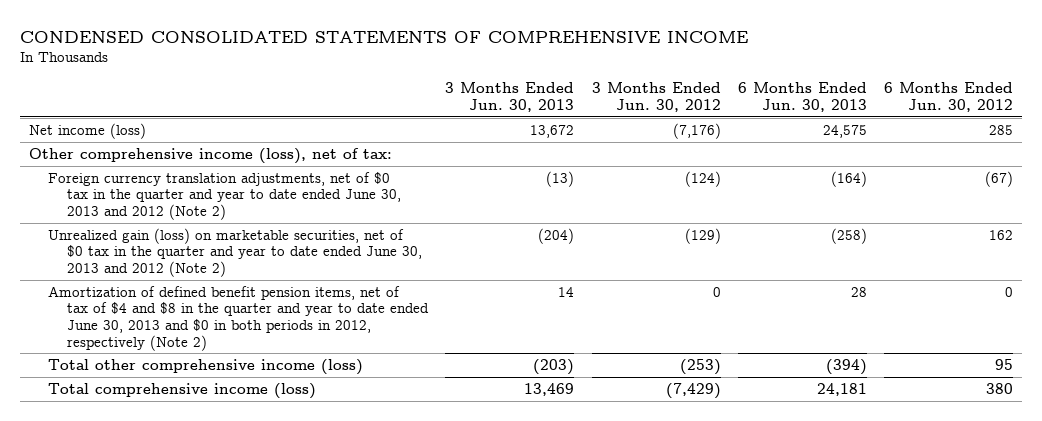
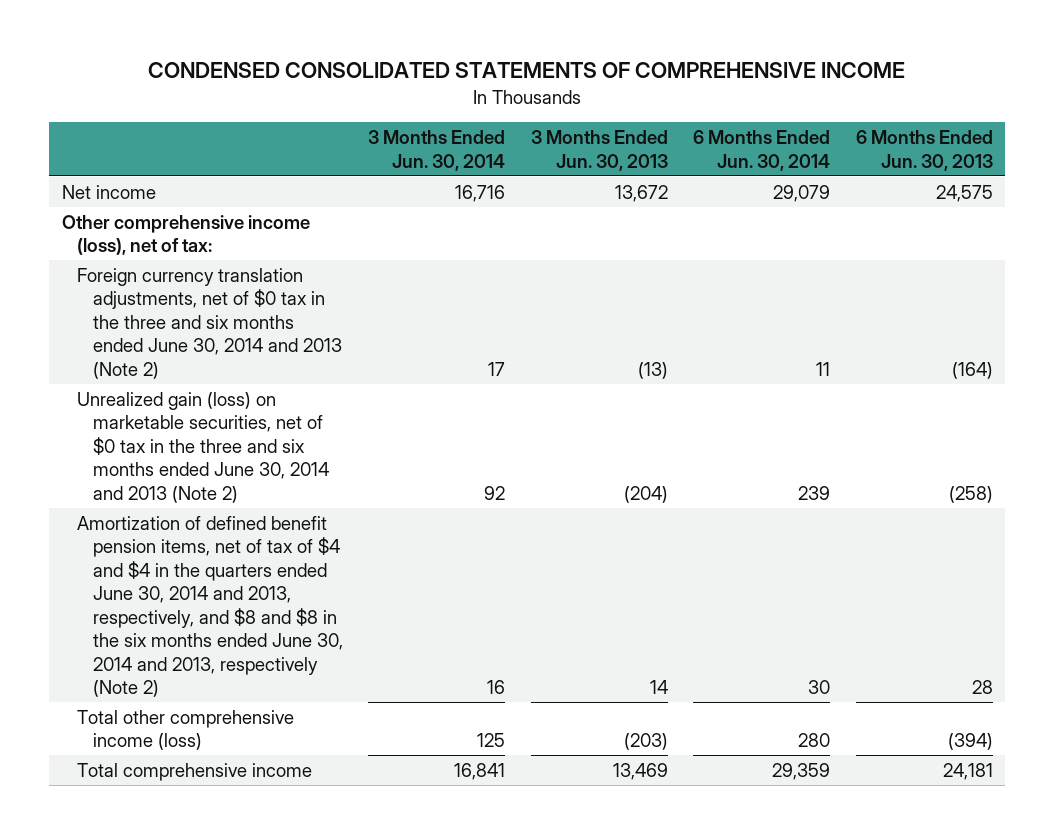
- | 3 Months Ended Jun. 30, 2013 | 3 Months Ended Jun. 30, 2012 | 6 Months Ended Jun. 30, 2013 | 6 Months Ended Jun. 30, 2012
+ | 3 Months Ended Jun. 30, 2014 | 3 Months Ended Jun. 30, 2013 | 6 Months Ended Jun. 30, 2014 | 6 Months Ended Jun. 30, 2013
- Net income (loss) | 13,672 | (7,176) | 24,575 | 285
+ Net income | 16,716 | 13,672 | 29,079 | 24,575
- Foreign currency translation adjustments, net of $0 tax in the quarter and year to date ended June 30, 2013 and 2012 (Note 2) | (13) | (124) | (164) | (67)
- Unrealized gain (loss) on marketable securities, net of $0 tax in the quarter and year to date ended June 30, 2013 and 2012 (Note 2) | (204) | (129) | (258) | 162
- Amortization of defined benefit pension items, net of tax of $4 and $8 in the quarter and year to date ended June 30, 2013 and $0 in both periods in 2012, respectively (Note 2) | 14 | 0 | 28 | 0
+ Foreign currency translation adjustments, net of $0 tax in the three and six months ended June 30, 2014 and 2013 (Note 2) | 17 | (13) | 11 | (164)
+ Unrealized gain (loss) on marketable securities, net of $0 tax in the three and six months ended June 30, 2014 and 2013 (Note 2) | 92 | (204) | 239 | (258)
+ Amortization of defined benefit pension items, net of tax of $4 and $4 in the quarters ended June 30, 2014 and 2013, respectively, and $8 and $8 in the six months ended June 30, 2014 and 2013, respectively (Note 2) | 16 | 14 | 30 | 28
- Total comprehensive income (loss) | 13,469 | (7,429) | 24,181 | 380
+ Total comprehensive income | 16,841 | 13,469 | 29,359 | 24,181

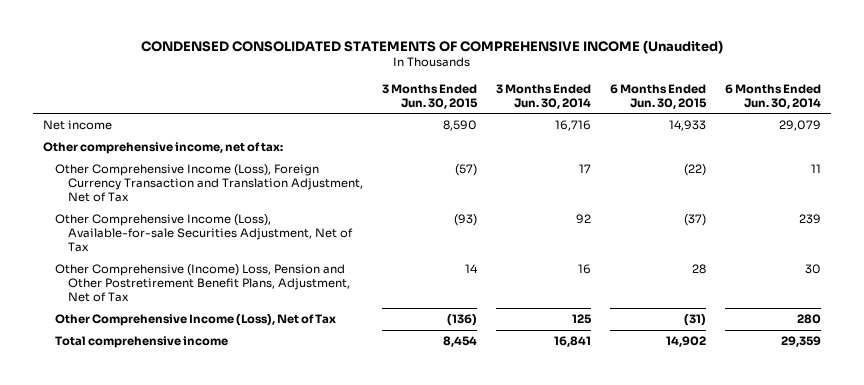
- CONDENSED CONSOLIDATED STATEMENTS OF COMPREHENSIVE INCOME
+ CONDENSED CONSOLIDATED STATEMENTS OF COMPREHENSIVE INCOME (Unaudited)
- | 3 Months Ended Jun. 30, 2014 | 3 Months Ended Jun. 30, 2013 | 6 Months Ended Jun. 30, 2014 | 6 Months Ended Jun. 30, 2013
+ | 3 Months Ended Jun. 30, 2015 | 3 Months Ended Jun. 30, 2014 | 6 Months Ended Jun. 30, 2015 | 6 Months Ended Jun. 30, 2014
- Other comprehensive income (loss), net of tax:
- Foreign currency translation adjustments, net of $0 tax in the three and six months ended June 30, 2014 and 2013 (Note 2) | 17 | (13) | 11 | (164)
- Unrealized gain (loss) on marketable securities, net of $0 tax in the three and six months ended June 30, 2014 and 2013 (Note 2) | 92 | (204) | 239 | (258)
- Amortization of defined benefit pension items, net of tax of $4 and $4 in the quarters ended June 30, 2014 and 2013, respectively, and $8 and $8 in the six months ended June 30, 2014 and 2013, respectively (Note 2) | 16 | 14 | 30 | 28
- Total other comprehensive income (loss) | 125 | (203) | 280 | (394)
+ Other comprehensive income, net of tax:
+ Other Comprehensive Income (Loss), Foreign Currency Transaction and Translation Adjustment, Net of Tax | (57) | 17 | (22) | 11
+ Other Comprehensive Income (Loss), Available-for-sale Securities Adjustment, Net of Tax | (93) | 92 | (37) | 239
+ Other Comprehensive (Income) Loss, Pension and Other Postretirement Benefit Plans, Adjustment, Net of Tax | 14 | 16 | 28 | 30
+ Other Comprehensive Income (Loss), Net of Tax | (136) | 125 | (31) | 280

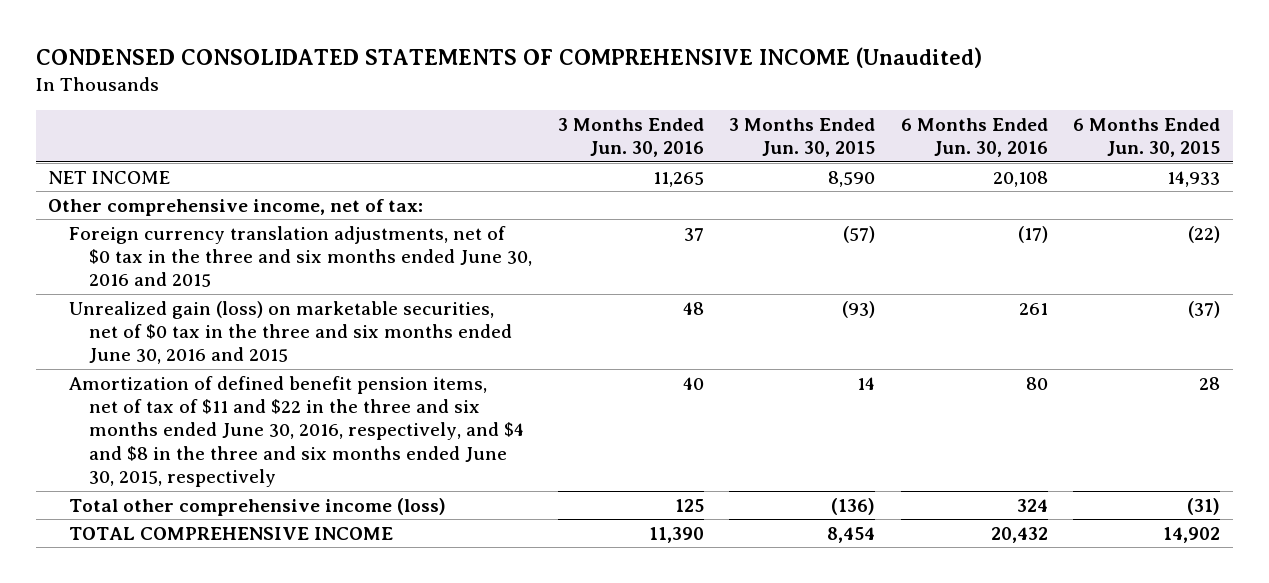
- | 3 Months Ended Jun. 30, 2015 | 3 Months Ended Jun. 30, 2014 | 6 Months Ended Jun. 30, 2015 | 6 Months Ended Jun. 30, 2014
+ | 3 Months Ended Jun. 30, 2016 | 3 Months Ended Jun. 30, 2015 | 6 Months Ended Jun. 30, 2016 | 6 Months Ended Jun. 30, 2015
- Net income | 8,590 | 16,716 | 14,933 | 29,079
+ NET INCOME | 11,265 | 8,590 | 20,108 | 14,933
- Other Comprehensive Income (Loss), Foreign Currency Transaction and Translation Adjustment, Net of Tax | (57) | 17 | (22) | 11
- Other Comprehensive Income (Loss), Available-for-sale Securities Adjustment, Net of Tax | (93) | 92 | (37) | 239
- Other Comprehensive (Income) Loss, Pension and Other Postretirement Benefit Plans, Adjustment, Net of Tax | 14 | 16 | 28 | 30
- Other Comprehensive Income (Loss), Net of Tax | (136) | 125 | (31) | 280
- Total comprehensive income | 8,454 | 16,841 | 14,902 | 29,359
+ Foreign currency translation adjustments, net of $0 tax in the three and six months ended June 30, 2016 and 2015 | 37 | (57) | (17) | (22)
+ Unrealized gain (loss) on marketable securities, net of $0 tax in the three and six months ended June 30, 2016 and 2015 | 48 | (93) | 261 | (37)
+ Amortization of defined benefit pension items, net of tax of $11 and $22 in the three and six months ended June 30, 2016, respectively, and $4 and $8 in the three and six months ended June 30, 2015, respectively | 40 | 14 | 80 | 28
+ Total other comprehensive income (loss) | 125 | (136) | 324 | (31)
+ TOTAL COMPREHENSIVE INCOME | 11,390 | 8,454 | 20,432 | 14,902

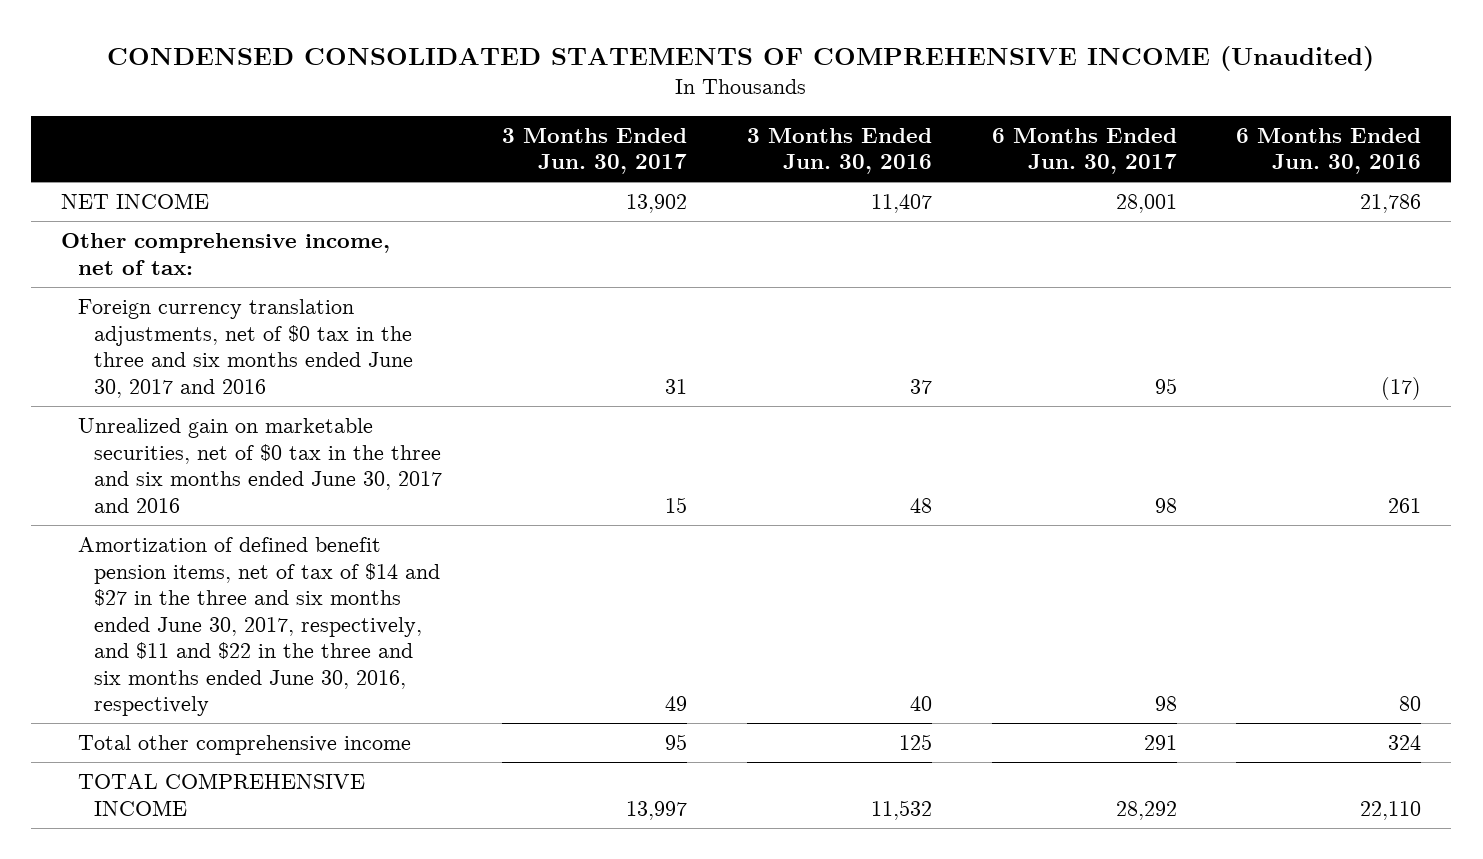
- | 3 Months Ended Jun. 30, 2016 | 3 Months Ended Jun. 30, 2015 | 6 Months Ended Jun. 30, 2016 | 6 Months Ended Jun. 30, 2015
+ | 3 Months Ended Jun. 30, 2017 | 3 Months Ended Jun. 30, 2016 | 6 Months Ended Jun. 30, 2017 | 6 Months Ended Jun. 30, 2016
- NET INCOME | 11,265 | 8,590 | 20,108 | 14,933
+ NET INCOME | 13,902 | 11,407 | 28,001 | 21,786
- Foreign currency translation adjustments, net of $0 tax in the three and six months ended June 30, 2016 and 2015 | 37 | (57) | (17) | (22)
- Unrealized gain (loss) on marketable securities, net of $0 tax in the three and six months ended June 30, 2016 and 2015 | 48 | (93) | 261 | (37)
- Amortization of defined benefit pension items, net of tax of $11 and $22 in the three and six months ended June 30, 2016, respectively, and $4 and $8 in the three and six months ended June 30, 2015, respectively | 40 | 14 | 80 | 28
- Total other comprehensive income (loss) | 125 | (136) | 324 | (31)
- TOTAL COMPREHENSIVE INCOME | 11,390 | 8,454 | 20,432 | 14,902
+ Foreign currency translation adjustments, net of $0 tax in the three and six months ended June 30, 2017 and 2016 | 31 | 37 | 95 | (17)
+ Unrealized gain on marketable securities, net of $0 tax in the three and six months ended June 30, 2017 and 2016 | 15 | 48 | 98 | 261
+ Amortization of defined benefit pension items, net of tax of $14 and $27 in the three and six months ended June 30, 2017, respectively, and $11 and $22 in the three and six months ended June 30, 2016, respectively | 49 | 40 | 98 | 80
+ Total other comprehensive income | 95 | 125 | 291 | 324
+ TOTAL COMPREHENSIVE INCOME | 13,997 | 11,532 | 28,292 | 22,110

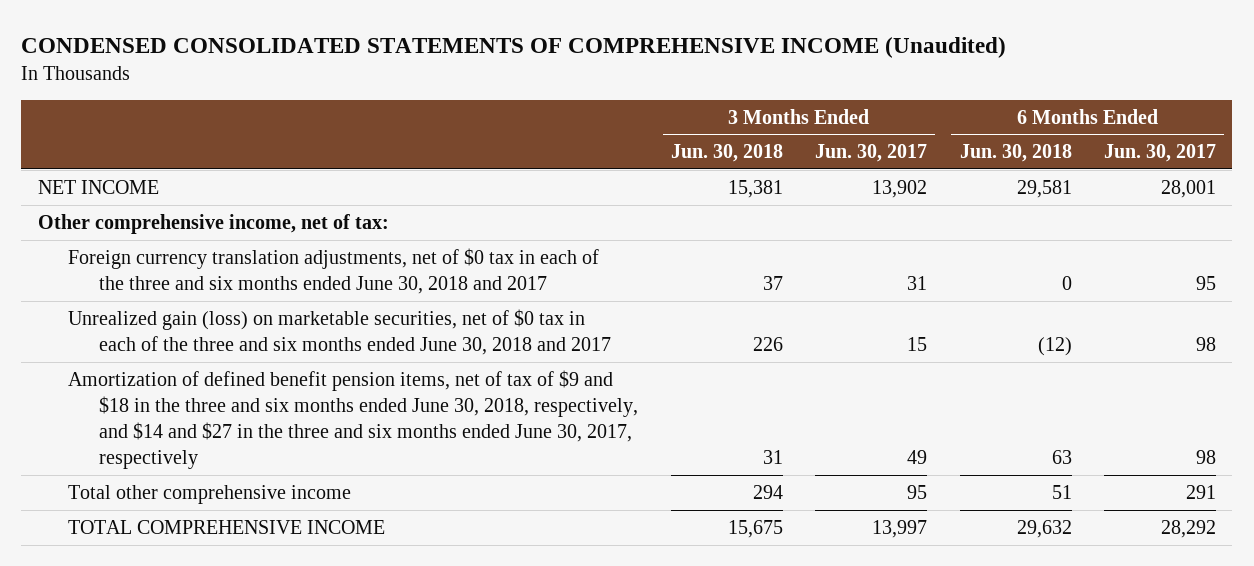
- | 3 Months Ended Jun. 30, 2017 | 3 Months Ended Jun. 30, 2016 | 6 Months Ended Jun. 30, 2017 | 6 Months Ended Jun. 30, 2016
+ | 3 Months Ended Jun. 30, 2018 | 3 Months Ended Jun. 30, 2017 | 6 Months Ended Jun. 30, 2018 | 6 Months Ended Jun. 30, 2017
- Foreign currency translation adjustments, net of $0 tax in the three and six months ended June 30, 2017 and 2016 | 31 | 37 | 95 | (17)
- Unrealized gain on marketable securities, net of $0 tax in the three and six months ended June 30, 2017 and 2016 | 15 | 48 | 98 | 261
- Amortization of defined benefit pension items, net of tax of $14 and $27 in the three and six months ended June 30, 2017, respectively, and $11 and $22 in the three and six months ended June 30, 2016, respectively | 49 | 40 | 98 | 80
+ Foreign currency translation adjustments, net of $0 tax in each of the three and six months ended June 30, 2018 and 2017 | 37 | 31 | 0 | 95
+ Unrealized gain (loss) on marketable securities, net of $0 tax in each of the three and six months ended June 30, 2018 and 2017 | 226 | 15 | (12) | 98
+ Amortization of defined benefit pension items, net of tax of $9 and $18 in the three and six months ended June 30, 2018, respectively, and $14 and $27 in the three and six months ended June 30, 2017, respectively | 31 | 49 | 63 | 98

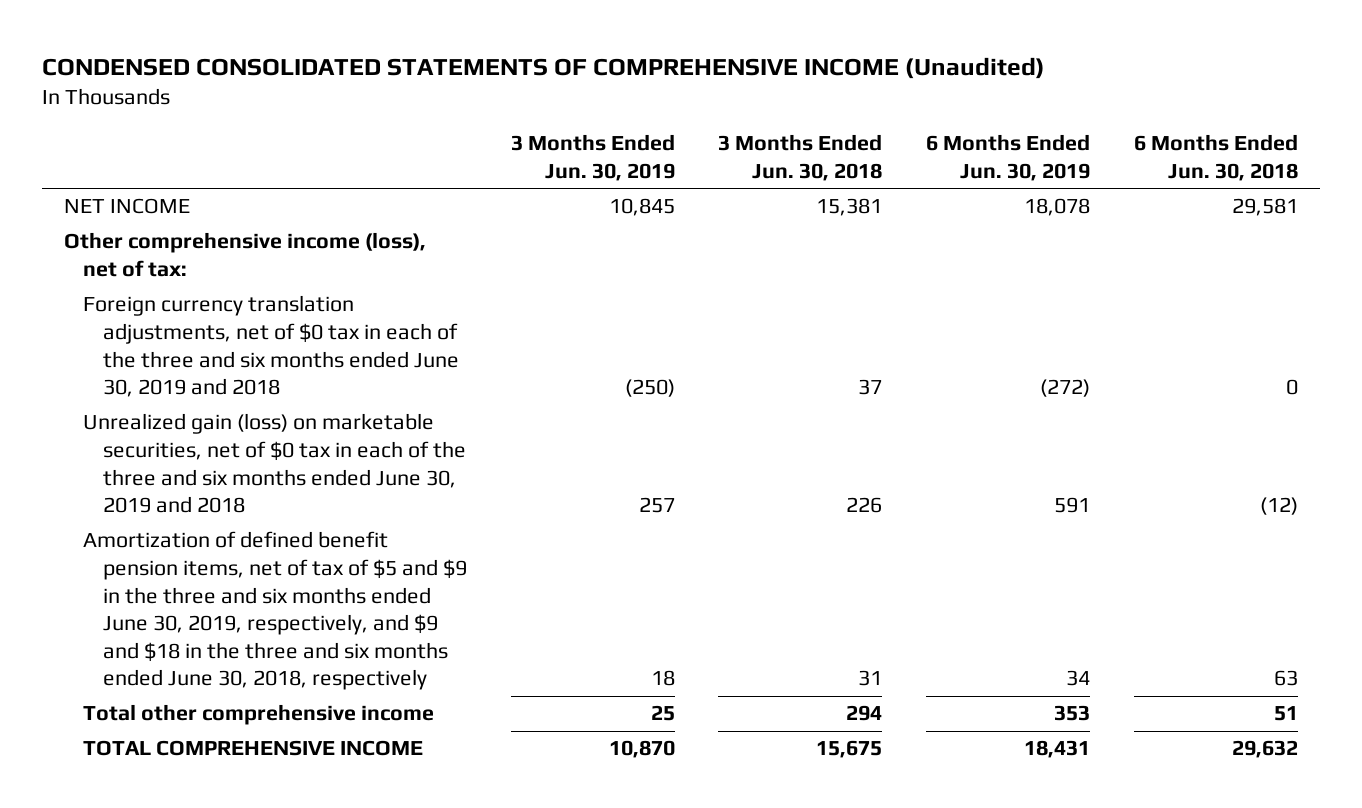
- | 3 Months Ended Jun. 30, 2018 | 3 Months Ended Jun. 30, 2017 | 6 Months Ended Jun. 30, 2018 | 6 Months Ended Jun. 30, 2017
+ | 3 Months Ended Jun. 30, 2019 | 3 Months Ended Jun. 30, 2018 | 6 Months Ended Jun. 30, 2019 | 6 Months Ended Jun. 30, 2018
- Other comprehensive income, net of tax:
- Foreign currency translation adjustments, net of $0 tax in each of the three and six months ended June 30, 2018 and 2017 | 37 | 31 | 0 | 95
- Unrealized gain (loss) on marketable securities, net of $0 tax in each of the three and six months ended June 30, 2018 and 2017 | 226 | 15 | (12) | 98
- Amortization of defined benefit pension items, net of tax of $9 and $18 in the three and six months ended June 30, 2018, respectively, and $14 and $27 in the three and six months ended June 30, 2017, respectively | 31 | 49 | 63 | 98
+ Other comprehensive income (loss), net of tax:
+ Foreign currency translation adjustments, net of $0 tax in each of the three and six months ended June 30, 2019 and 2018 | (250) | 37 | (272) | 0
+ Unrealized gain (loss) on marketable securities, net of $0 tax in each of the three and six months ended June 30, 2019 and 2018 | 257 | 226 | 591 | (12)
+ Amortization of defined benefit pension items, net of tax of $5 and $9 in the three and six months ended June 30, 2019, respectively, and $9 and $18 in the three and six months ended June 30, 2018, respectively | 18 | 31 | 34 | 63

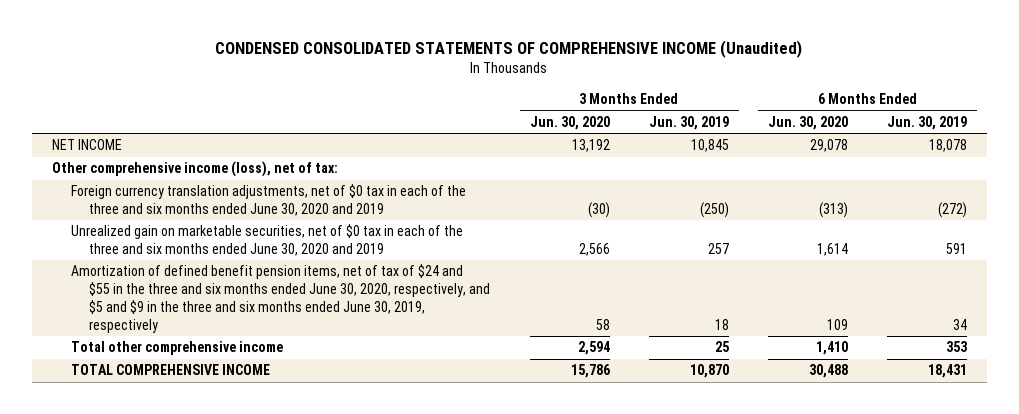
- | 3 Months Ended Jun. 30, 2019 | 3 Months Ended Jun. 30, 2018 | 6 Months Ended Jun. 30, 2019 | 6 Months Ended Jun. 30, 2018
+ | 3 Months Ended Jun. 30, 2020 | 3 Months Ended Jun. 30, 2019 | 6 Months Ended Jun. 30, 2020 | 6 Months Ended Jun. 30, 2019
- Foreign currency translation adjustments, net of $0 tax in each of the three and six months ended June 30, 2019 and 2018 | (250) | 37 | (272) | 0
- Unrealized gain (loss) on marketable securities, net of $0 tax in each of the three and six months ended June 30, 2019 and 2018 | 257 | 226 | 591 | (12)
- Amortization of defined benefit pension items, net of tax of $5 and $9 in the three and six months ended June 30, 2019, respectively, and $9 and $18 in the three and six months ended June 30, 2018, respectively | 18 | 31 | 34 | 63
+ Foreign currency translation adjustments, net of $0 tax in each of the three and six months ended June 30, 2020 and 2019 | (30) | (250) | (313) | (272)
+ Unrealized gain on marketable securities, net of $0 tax in each of the three and six months ended June 30, 2020 and 2019 | 2,566 | 257 | 1,614 | 591
+ Amortization of defined benefit pension items, net of tax of $24 and $55 in the three and six months ended June 30, 2020, respectively, and $5 and $9 in the three and six months ended June 30, 2019, respectively | 58 | 18 | 109 | 34

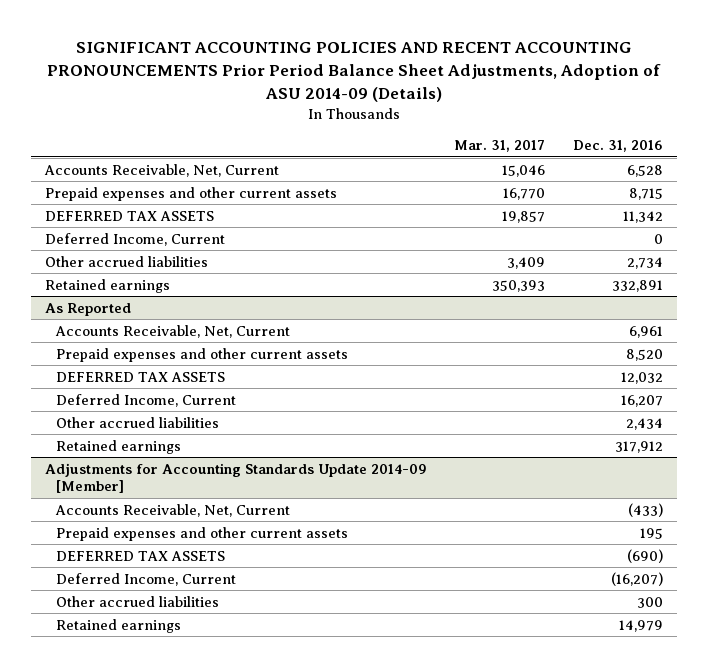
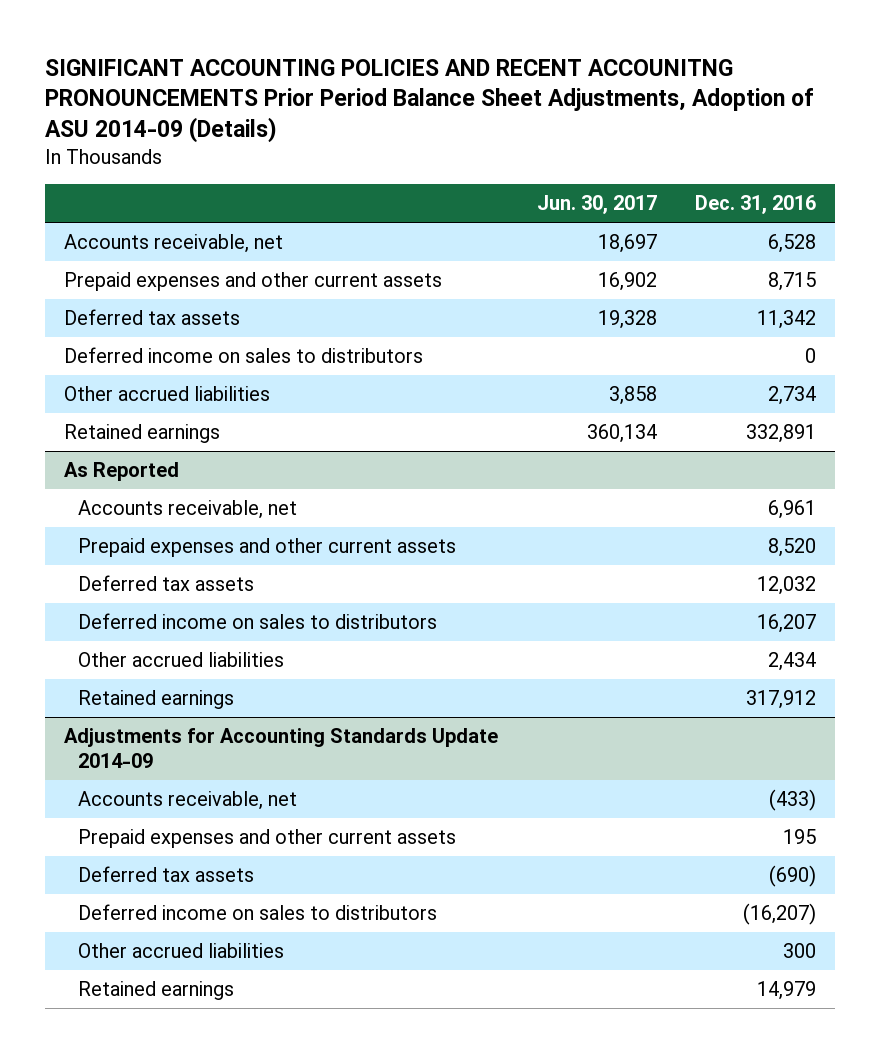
- SIGNIFICANT ACCOUNTING POLICIES AND RECENT ACCOUNTING PRONOUNCEMENTS Prior Period Balance Sheet Adjustments, Adoption of ASU 2014-09 (Details)
+ SIGNIFICANT ACCOUNTING POLICIES AND RECENT ACCOUNITNG PRONOUNCEMENTS Prior Period Balance Sheet Adjustments, Adoption of ASU 2014-09 (Details)
- | Mar. 31, 2017 | Dec. 31, 2016
+ | Jun. 30, 2017 | Dec. 31, 2016
- Accounts Receivable, Net, Current | 15,046 | 6,528
+ Accounts receivable, net | 18,697 | 6,528
- DEFERRED TAX ASSETS | 19,857 | 11,342
- Deferred Income, Current | | 0
+ Deferred tax assets | 19,328 | 11,342
+ Deferred income on sales to distributors | | 0
@ As Reported
- Accounts Receivable, Net, Current | | 6,961
+ Accounts receivable, net | | 6,961
- DEFERRED TAX ASSETS | | 12,032
- Deferred Income, Current | | 16,207
+ Deferred tax assets | | 12,032
+ Deferred income on sales to distributors | | 16,207
- Adjustments for Accounting Standards Update 2014-09 [Member]
- Accounts Receivable, Net, Current | | (433)
+ Adjustments for Accounting Standards Update 2014-09
+ Accounts receivable, net | | (433)
- DEFERRED TAX ASSETS | | (690)
- Deferred Income, Current | | (16,207)
+ Deferred tax assets | | (690)
+ Deferred income on sales to distributors | | (16,207)

